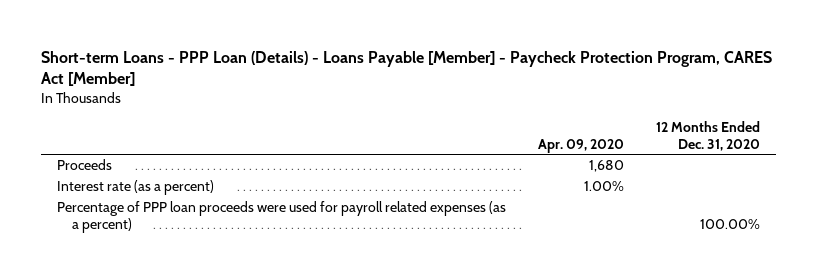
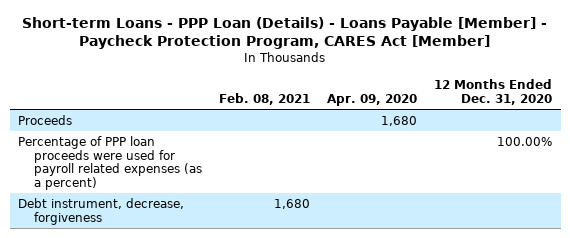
- | Apr. 09, 2020 | 12 Months Ended Dec. 31, 2020
+ | Feb. 08, 2021 | Apr. 09, 2020 | 12 Months Ended Dec. 31, 2020
- Interest rate (as a percent) | 1.00% |
+ Debt instrument, decrease, forgiveness | 1,680 | |

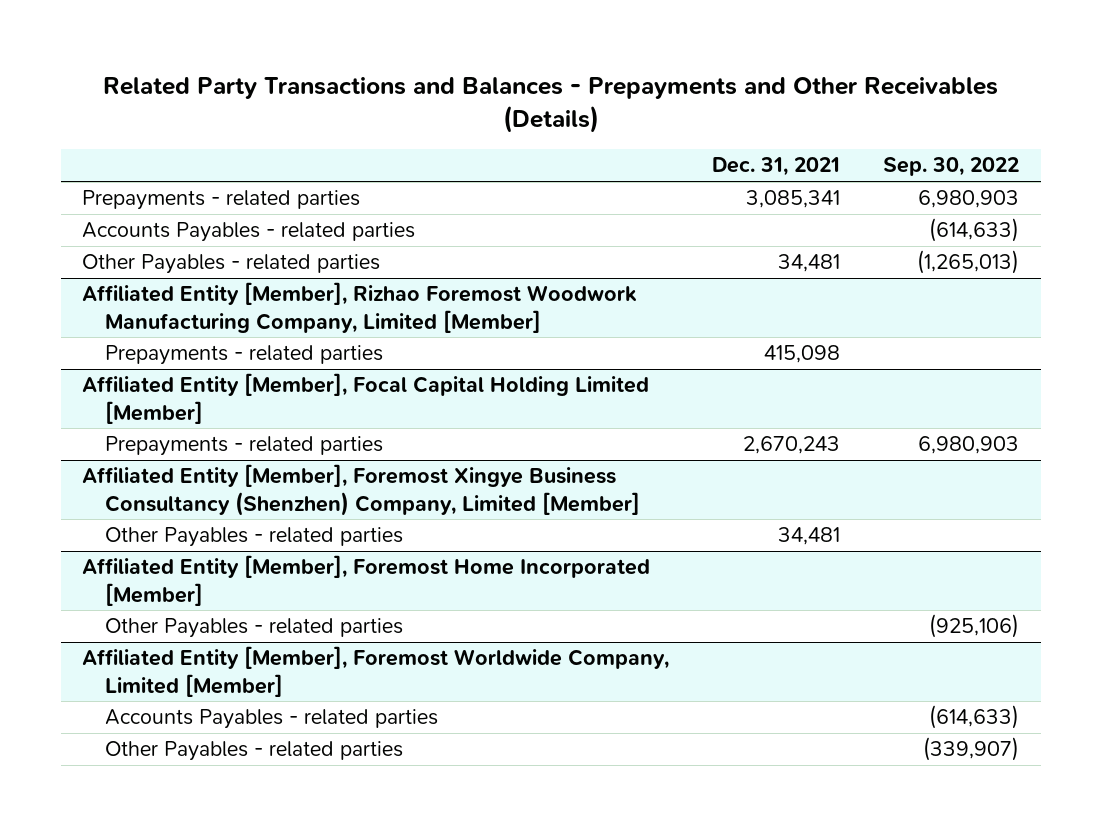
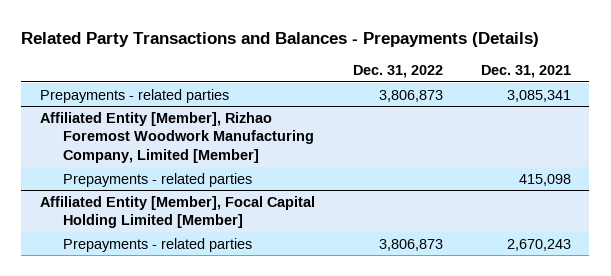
- Related Party Transactions and Balances - Prepayments and Other Receivables (Details)
+ Related Party Transactions and Balances - Prepayments (Details)
- | Dec. 31, 2021 | Sep. 30, 2022
+ | Dec. 31, 2022 | Dec. 31, 2021
- Accounts Payables - related parties | | (614,633)
- Other Payables - related parties | 34,481 | (1,265,013)
- Affiliated Entity [Member], Foremost Xingye Business Consultancy (Shenzhen) Company, Limited [Member]
- Other Payables - related parties | 34,481 |
- Affiliated Entity [Member], Foremost Home Incorporated [Member]
- Other Payables - related parties | | (925,106)
- Affiliated Entity [Member], Foremost Worldwide Company, Limited [Member]
- Accounts Payables - related parties | | (614,633)
- Other Payables - related parties | | (339,907)

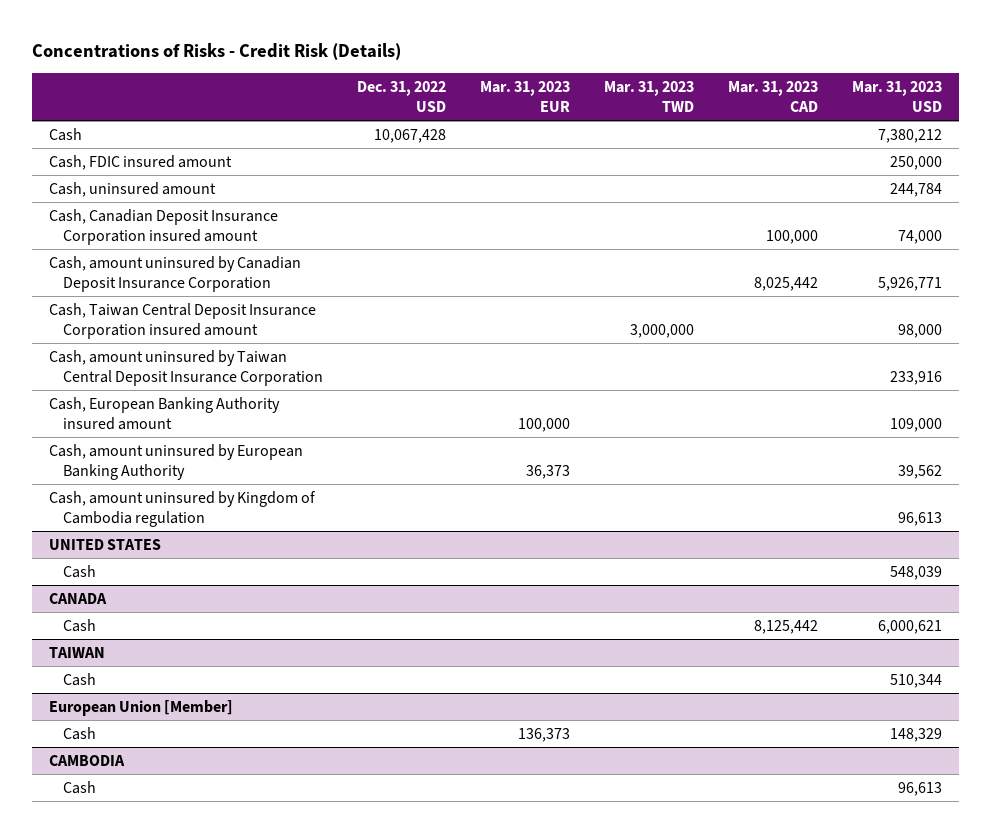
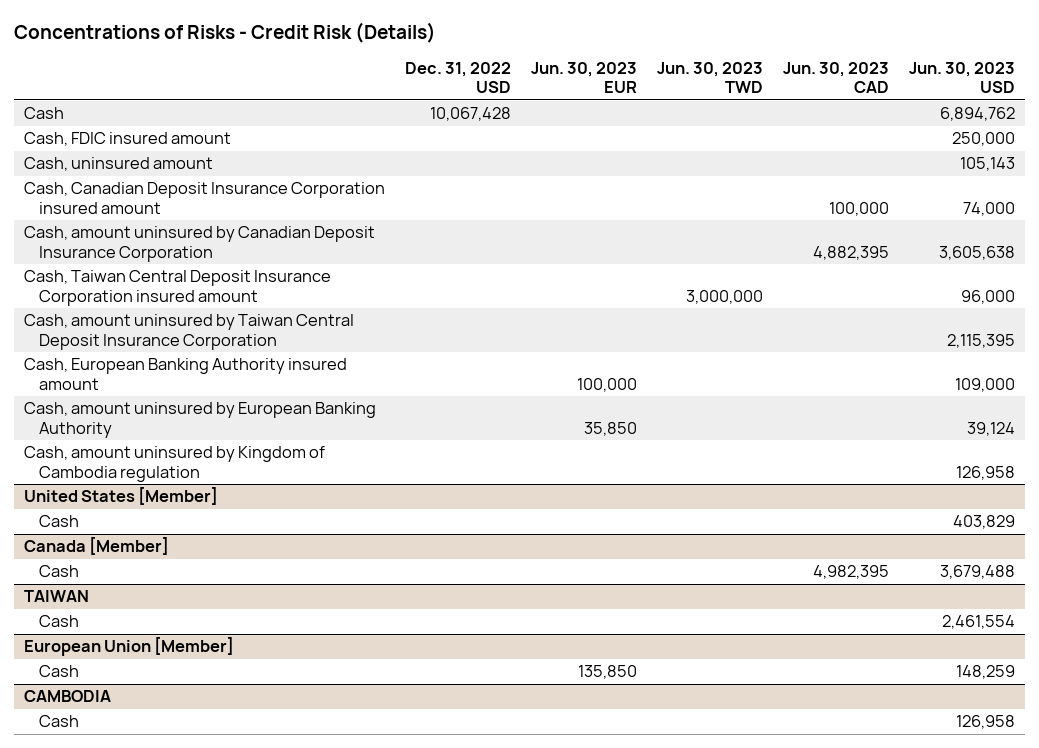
- | Dec. 31, 2022 USD | Mar. 31, 2023 EUR | Mar. 31, 2023 TWD | Mar. 31, 2023 CAD | Mar. 31, 2023 USD
+ | Dec. 31, 2022 USD | Jun. 30, 2023 EUR | Jun. 30, 2023 TWD | Jun. 30, 2023 CAD | Jun. 30, 2023 USD
- UNITED STATES
+ United States [Member]
- CANADA
+ Canada [Member]

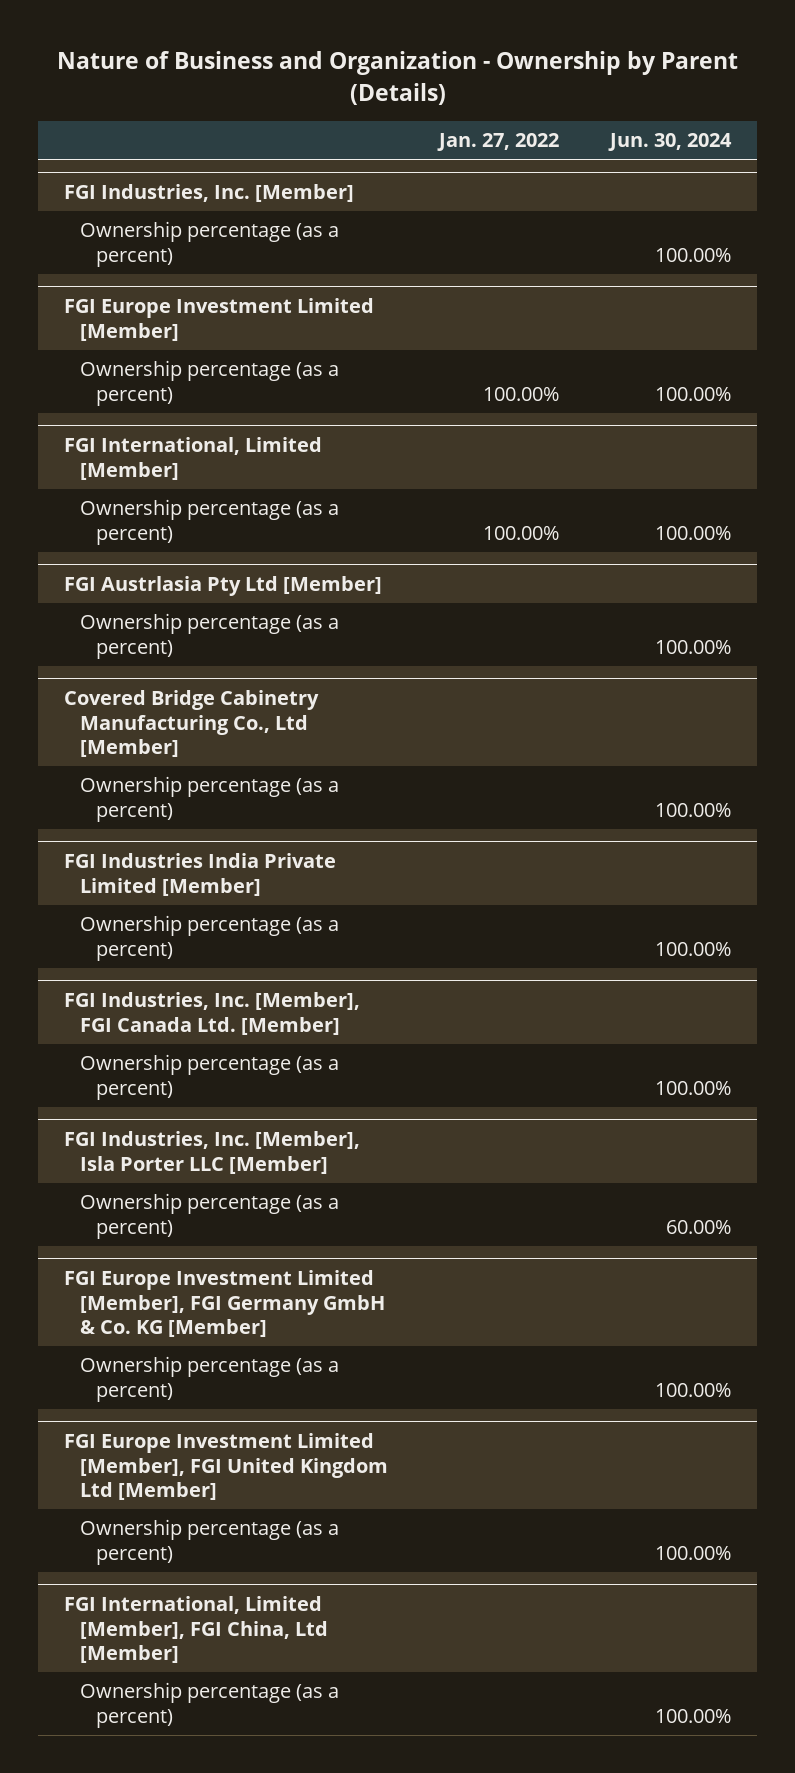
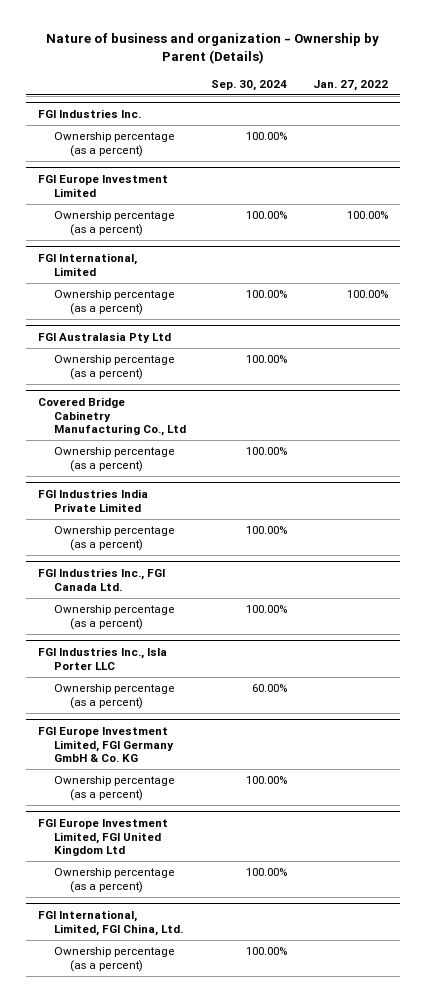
- Nature of Business and Organization - Ownership by Parent (Details)
+ Nature of business and organization - Ownership by Parent (Details)
- | Jan. 27, 2022 | Jun. 30, 2024
+ | Sep. 30, 2024 | Jan. 27, 2022
- FGI Industries, Inc. [Member]
+ FGI Industries Inc.
- FGI Europe Investment Limited [Member]
+ FGI Europe Investment Limited
- FGI International, Limited [Member]
+ FGI International, Limited
- FGI Austrlasia Pty Ltd [Member]
+ FGI Australasia Pty Ltd
- Covered Bridge Cabinetry Manufacturing Co., Ltd [Member]
+ Covered Bridge Cabinetry Manufacturing Co., Ltd
- FGI Industries India Private Limited [Member]
+ FGI Industries India Private Limited
- FGI Industries, Inc. [Member], FGI Canada Ltd. [Member]
+ FGI Industries Inc., FGI Canada Ltd.
- FGI Industries, Inc. [Member], Isla Porter LLC [Member]
+ FGI Industries Inc., Isla Porter LLC
- FGI Europe Investment Limited [Member], FGI Germany GmbH & Co. KG [Member]
+ FGI Europe Investment Limited, FGI Germany GmbH & Co. KG
- FGI Europe Investment Limited [Member], FGI United Kingdom Ltd [Member]
+ FGI Europe Investment Limited, FGI United Kingdom Ltd
- FGI International, Limited [Member], FGI China, Ltd [Member]
+ FGI International, Limited, FGI China, Ltd.

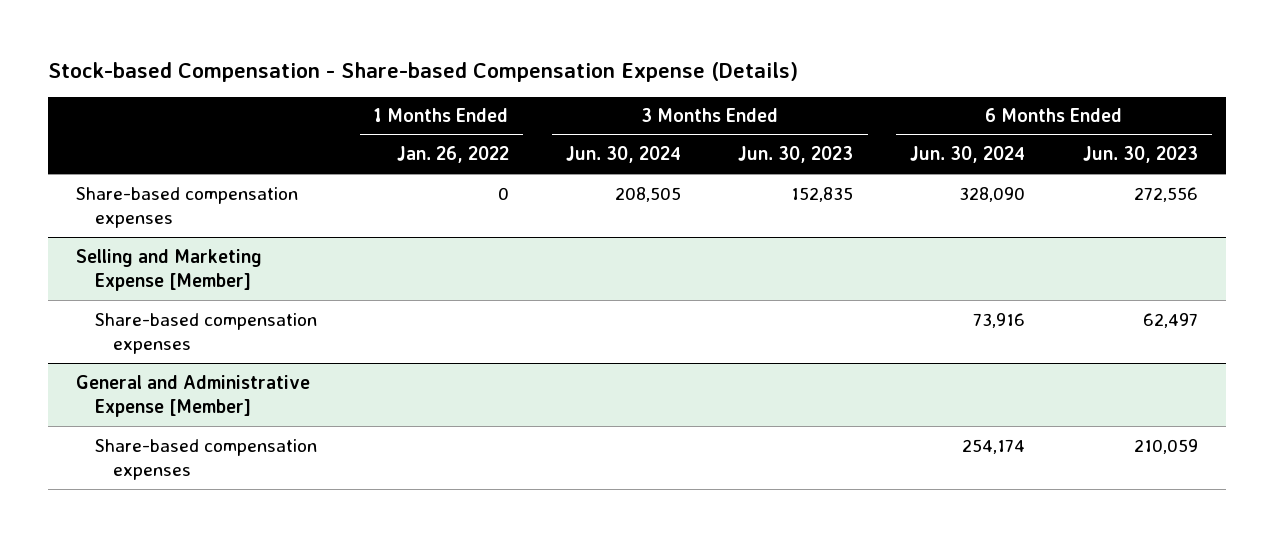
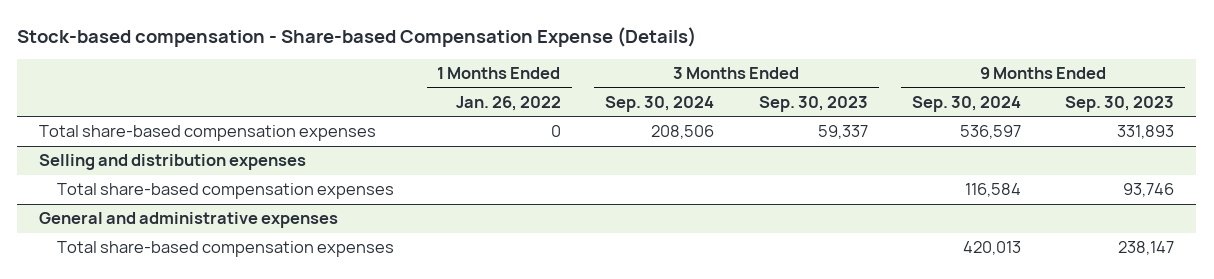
- Stock-based Compensation - Share-based Compensation Expense (Details)
+ Stock-based compensation - Share-based Compensation Expense (Details)
- | 1 Months Ended Jan. 26, 2022 | 3 Months Ended Jun. 30, 2024 | 3 Months Ended Jun. 30, 2023 | 6 Months Ended Jun. 30, 2024 | 6 Months Ended Jun. 30, 2023
+ | 1 Months Ended Jan. 26, 2022 | 3 Months Ended Sep. 30, 2024 | 3 Months Ended Sep. 30, 2023 | 9 Months Ended Sep. 30, 2024 | 9 Months Ended Sep. 30, 2023
- Share-based compensation expenses | 0 | 208,505 | 152,835 | 328,090 | 272,556
- Selling and Marketing Expense [Member]
- Share-based compensation expenses | | | | 73,916 | 62,497
- General and Administrative Expense [Member]
- Share-based compensation expenses | | | | 254,174 | 210,059
+ Total share-based compensation expenses | 0 | 208,506 | 59,337 | 536,597 | 331,893
+ Selling and distribution expenses
+ Total share-based compensation expenses | | | | 116,584 | 93,746
+ General and administrative expenses
+ Total share-based compensation expenses | | | | 420,013 | 238,147

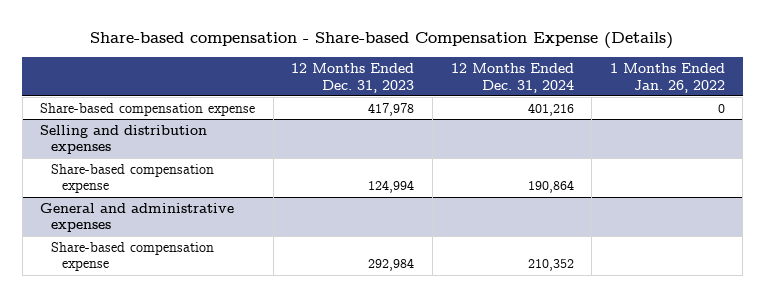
- Stock-based compensation - Share-based Compensation Expense (Details)
+ Share-based compensation - Share-based Compensation Expense (Details)
- | 1 Months Ended Jan. 26, 2022 | 3 Months Ended Sep. 30, 2024 | 3 Months Ended Sep. 30, 2023 | 9 Months Ended Sep. 30, 2024 | 9 Months Ended Sep. 30, 2023
+ | 12 Months Ended Dec. 31, 2023 | 12 Months Ended Dec. 31, 2024 | 1 Months Ended Jan. 26, 2022
- Total share-based compensation expenses | 0 | 208,506 | 59,337 | 536,597 | 331,893
+ Share-based compensation expense | 417,978 | 401,216 | 0
@ Selling and distribution expenses
- Total share-based compensation expenses | | | | 116,584 | 93,746
+ Share-based compensation expense | 124,994 | 190,864 |
@ General and administrative expenses
- Total share-based compensation expenses | | | | 420,013 | 238,147
+ Share-based compensation expense | 292,984 | 210,352 |

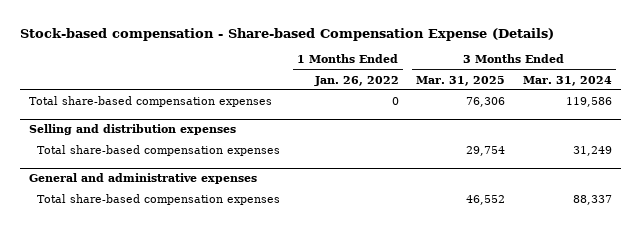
- Share-based compensation - Share-based Compensation Expense (Details)
+ Stock-based compensation - Share-based Compensation Expense (Details)
- | 12 Months Ended Dec. 31, 2023 | 12 Months Ended Dec. 31, 2024 | 1 Months Ended Jan. 26, 2022
+ | 1 Months Ended Jan. 26, 2022 | 3 Months Ended Mar. 31, 2025 | 3 Months Ended Mar. 31, 2024
- Share-based compensation expense | 417,978 | 401,216 | 0
+ Total share-based compensation expenses | 0 | 76,306 | 119,586
@ Selling and distribution expenses
- Share-based compensation expense | 124,994 | 190,864 |
+ Total share-based compensation expenses | | 29,754 | 31,249
@ General and administrative expenses
- Share-based compensation expense | 292,984 | 210,352 |
+ Total share-based compensation expenses | | 46,552 | 88,337

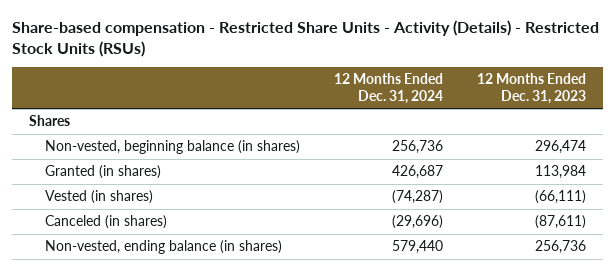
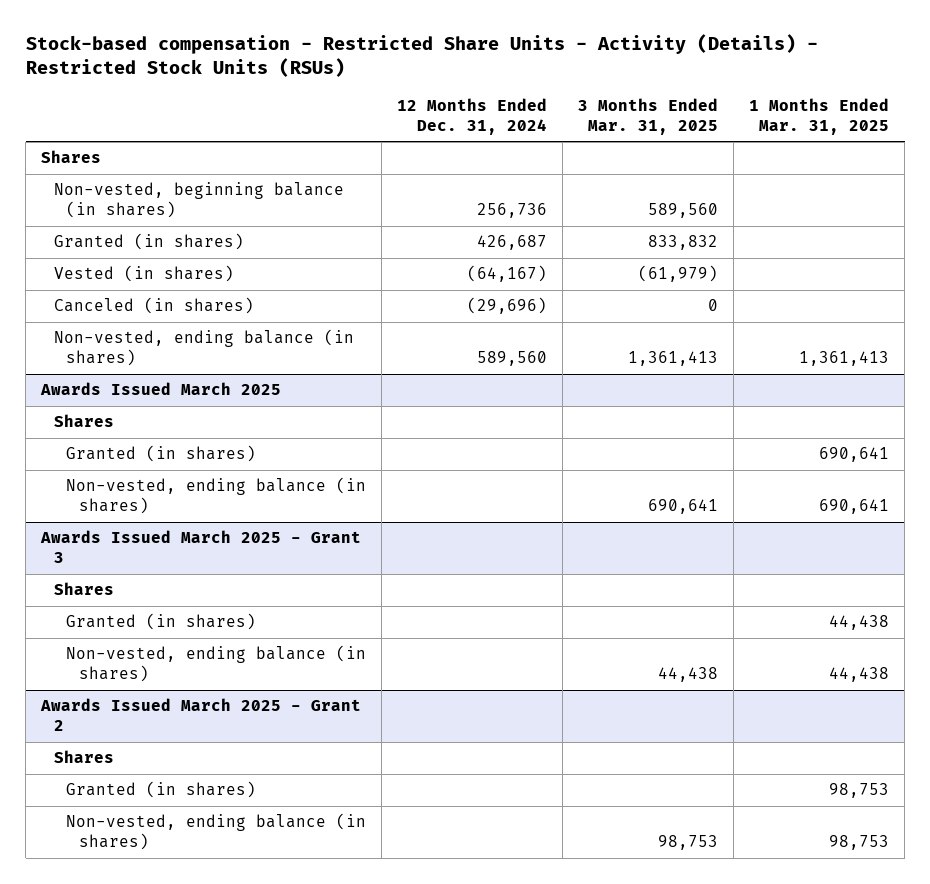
- Share-based compensation - Restricted Share Units - Activity (Details) - Restricted Stock Units (RSUs)
+ Stock-based compensation - Restricted Share Units - Activity (Details) - Restricted Stock Units (RSUs)
- | 12 Months Ended Dec. 31, 2024 | 12 Months Ended Dec. 31, 2023
+ | 12 Months Ended Dec. 31, 2024 | 3 Months Ended Mar. 31, 2025 | 1 Months Ended Mar. 31, 2025
- Vested (in shares) | (74,287) | (66,111)
+ Vested (in shares) | (64,167) | (61,979) |
- Non-vested, ending balance (in shares) | 579,440 | 256,736
+ Non-vested, ending balance (in shares) | 589,560 | 1,361,413 | 1,361,413
+ Awards Issued March 2025
+ Shares
+ Granted (in shares) | | | 690,641
+ Non-vested, ending balance (in shares) | | 690,641 | 690,641
+ Awards Issued March 2025 - Grant 3
+ Shares
+ Granted (in shares) | | | 44,438
+ Non-vested, ending balance (in shares) | | 44,438 | 44,438
+ Awards Issued March 2025 - Grant 2
+ Shares
+ Granted (in shares) | | | 98,753
+ Non-vested, ending balance (in shares) | | 98,753 | 98,753

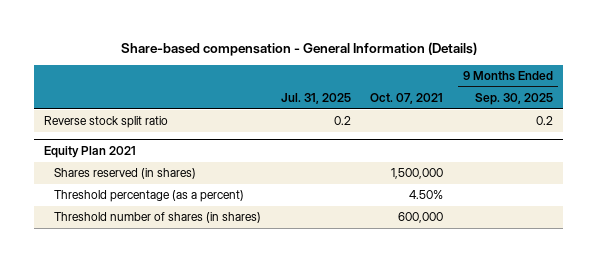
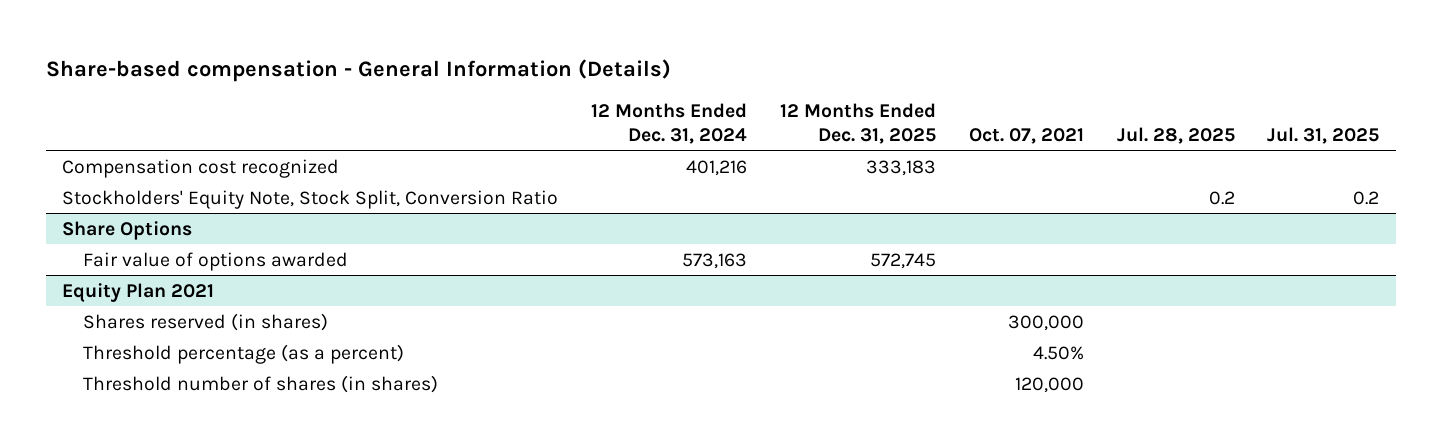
- | Jul. 31, 2025 | Oct. 07, 2021 | 9 Months Ended Sep. 30, 2025
+ | 12 Months Ended Dec. 31, 2024 | 12 Months Ended Dec. 31, 2025 | Oct. 07, 2021 | Jul. 28, 2025 | Jul. 31, 2025
- Reverse stock split ratio | 0.2 | | 0.2
+ Compensation cost recognized | 401,216 | 333,183 | | |
+ Stockholders' Equity Note, Stock Split, Conversion Ratio | | | | 0.2 | 0.2
+ Share Options
+ Fair value of options awarded | 573,163 | 572,745 | | |
@ Equity Plan 2021
- Shares reserved (in shares) | | 1,500,000 |
+ Shares reserved (in shares) | | | 300,000 | |
- Threshold number of shares (in shares) | | 600,000 |
+ Threshold number of shares (in shares) | | | 120,000 | |

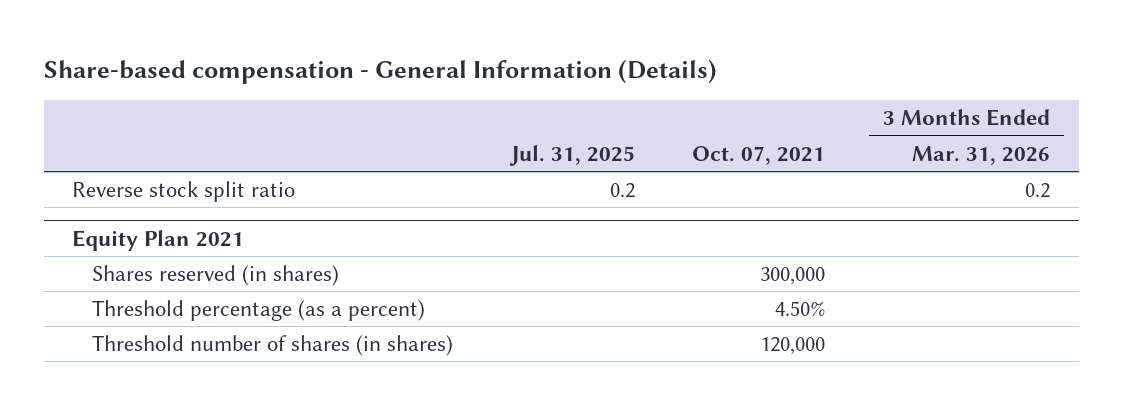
- | 12 Months Ended Dec. 31, 2024 | 12 Months Ended Dec. 31, 2025 | Oct. 07, 2021 | Jul. 28, 2025 | Jul. 31, 2025
+ | Jul. 31, 2025 | Oct. 07, 2021 | 3 Months Ended Mar. 31, 2026
- Compensation cost recognized | 401,216 | 333,183 | | |
- Stockholders' Equity Note, Stock Split, Conversion Ratio | | | | 0.2 | 0.2
- Share Options
- Fair value of options awarded | 573,163 | 572,745 | | |
+ Reverse stock split ratio | 0.2 | | 0.2

